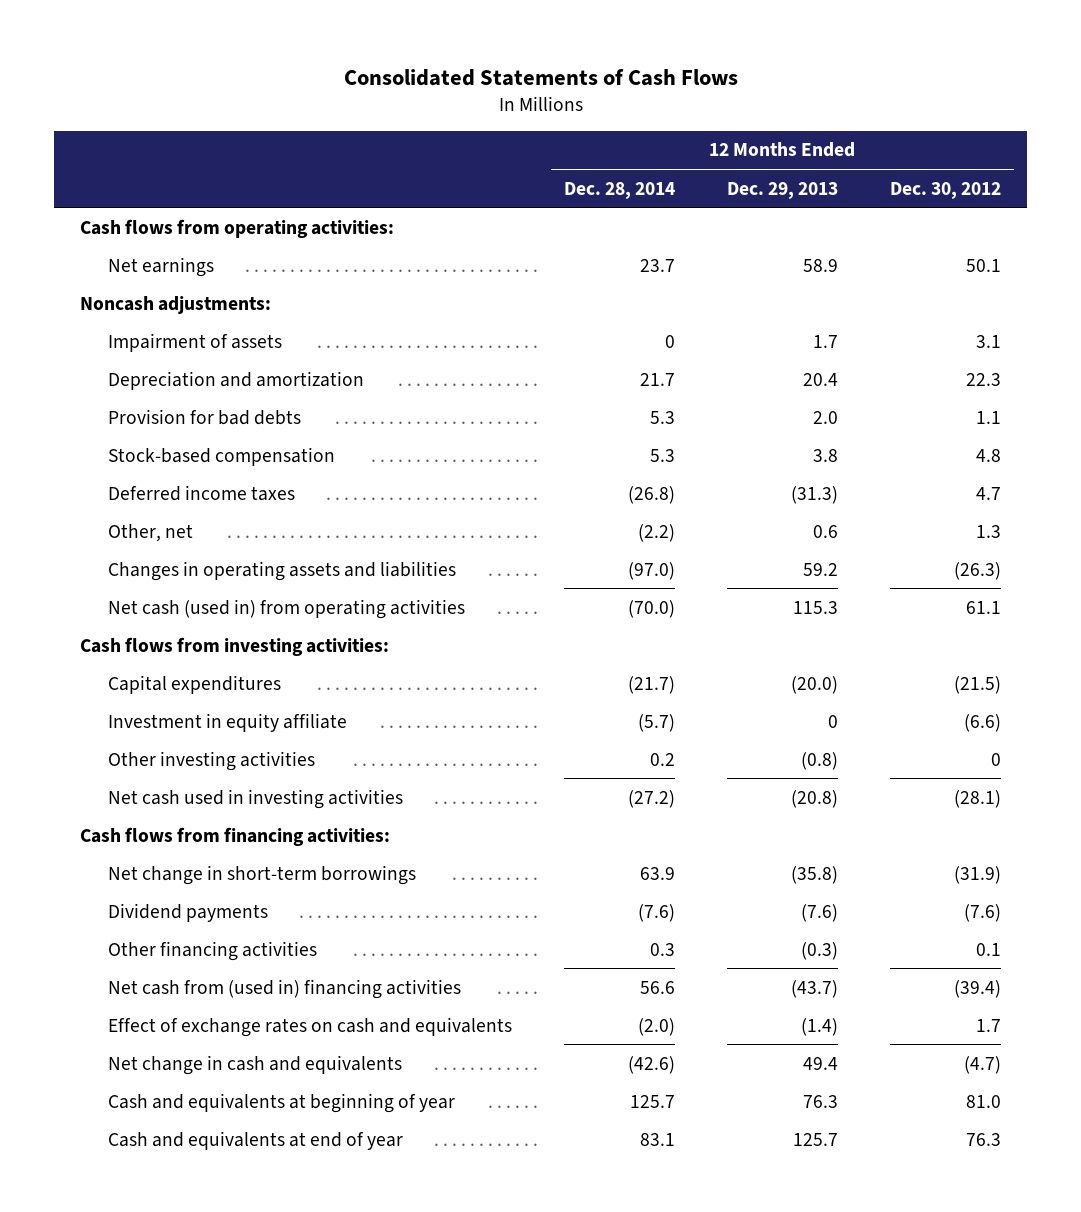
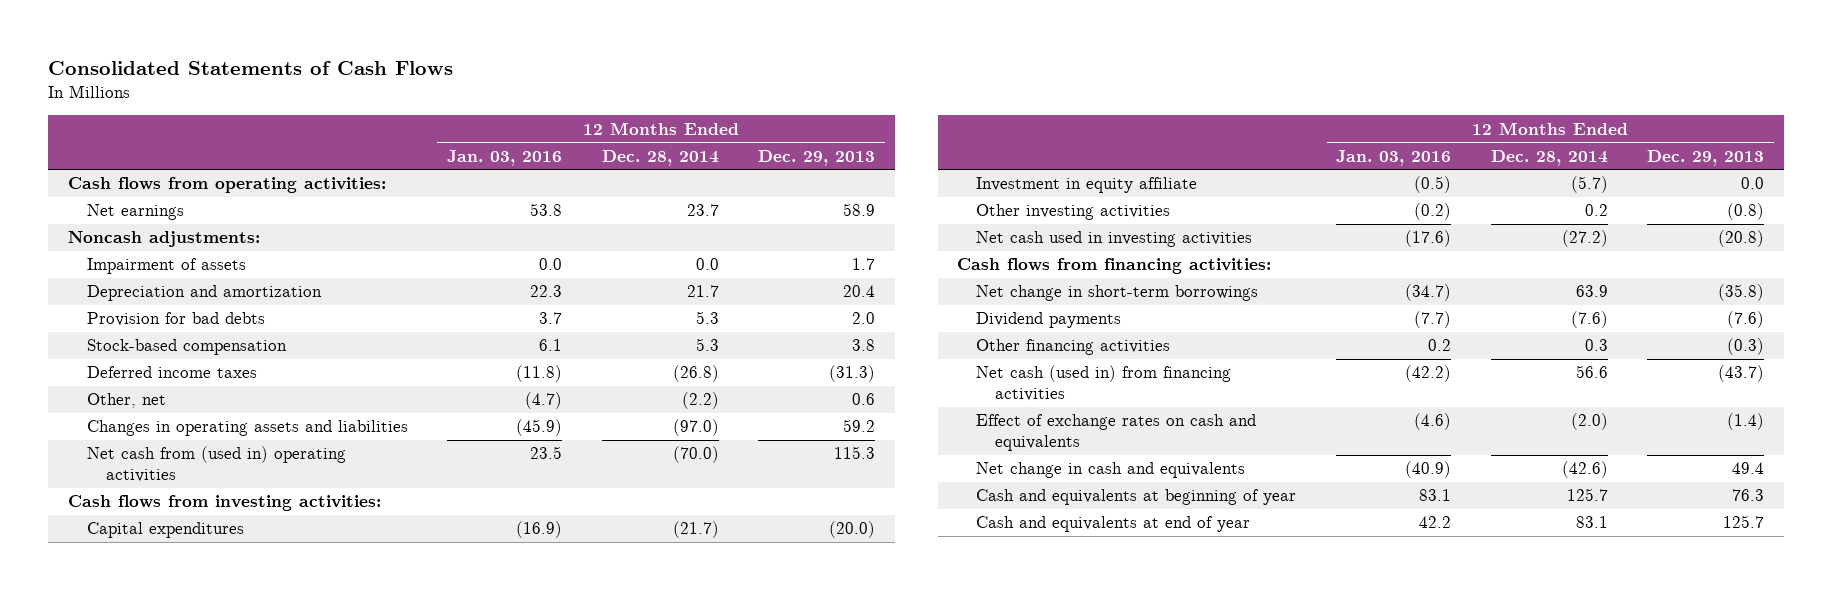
- | 12 Months Ended Dec. 28, 2014 | 12 Months Ended Dec. 29, 2013 | 12 Months Ended Dec. 30, 2012
+ | 12 Months Ended Jan. 03, 2016 | 12 Months Ended Dec. 28, 2014 | 12 Months Ended Dec. 29, 2013
- Impairment of assets | 0 | 1.7 | 3.1
+ Impairment of assets | 0.0 | 0.0 | 1.7
- Net cash (used in) from operating activities | (70.0) | 115.3 | 61.1
+ Net cash from (used in) operating activities | 23.5 | (70.0) | 115.3
- Investment in equity affiliate | (5.7) | 0 | (6.6)
+ Investment in equity affiliate | (0.5) | (5.7) | 0.0
- Net cash from (used in) financing activities | 56.6 | (43.7) | (39.4)
+ Net cash (used in) from financing activities | (42.2) | 56.6 | (43.7)

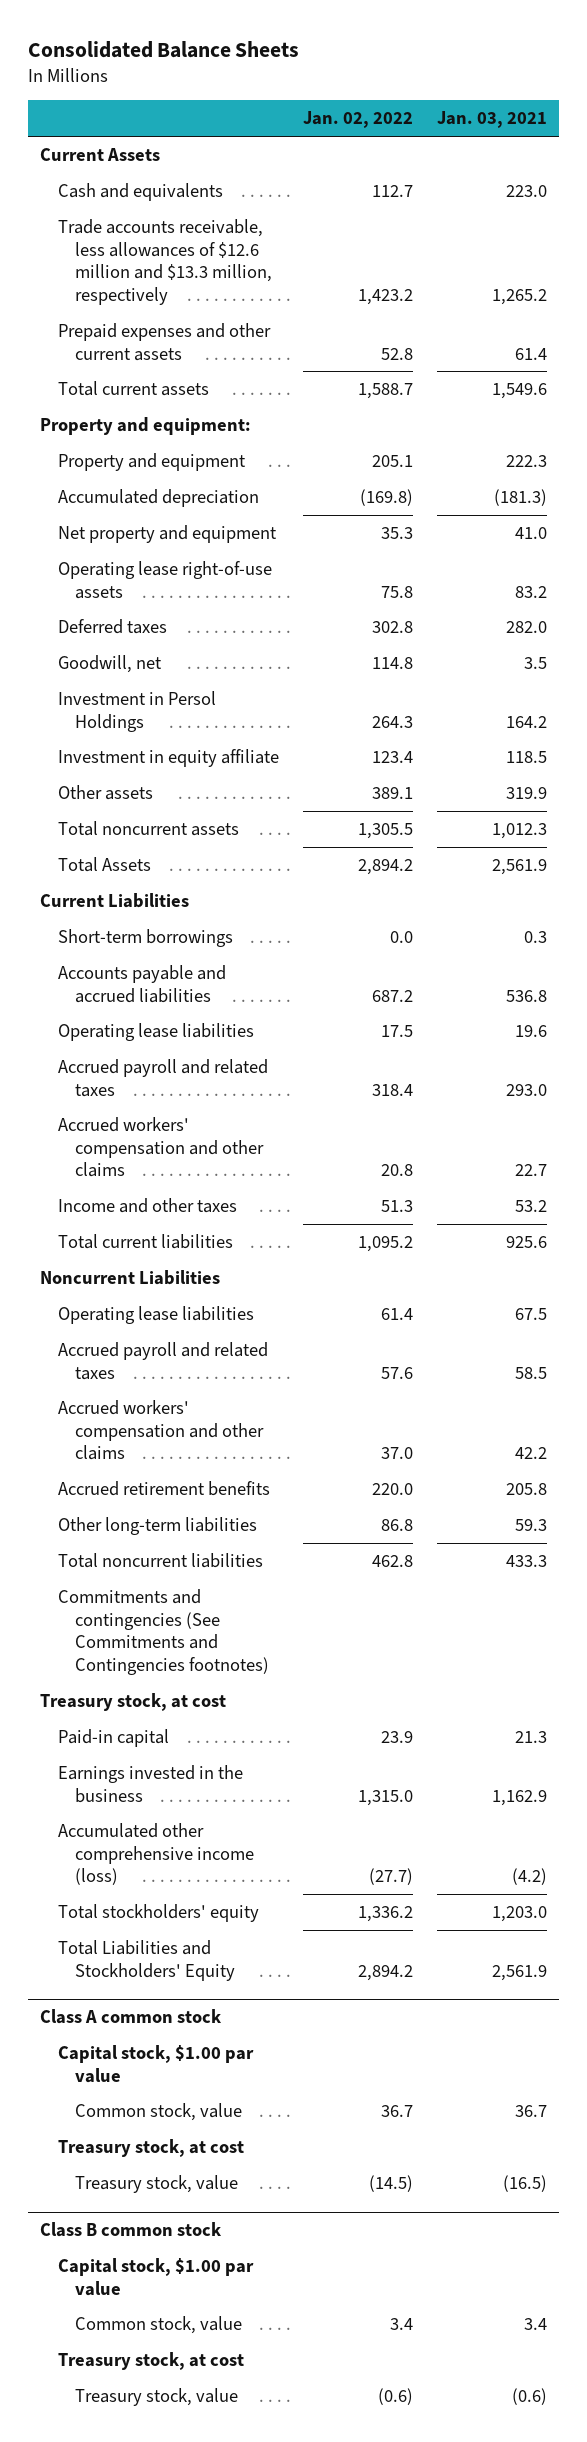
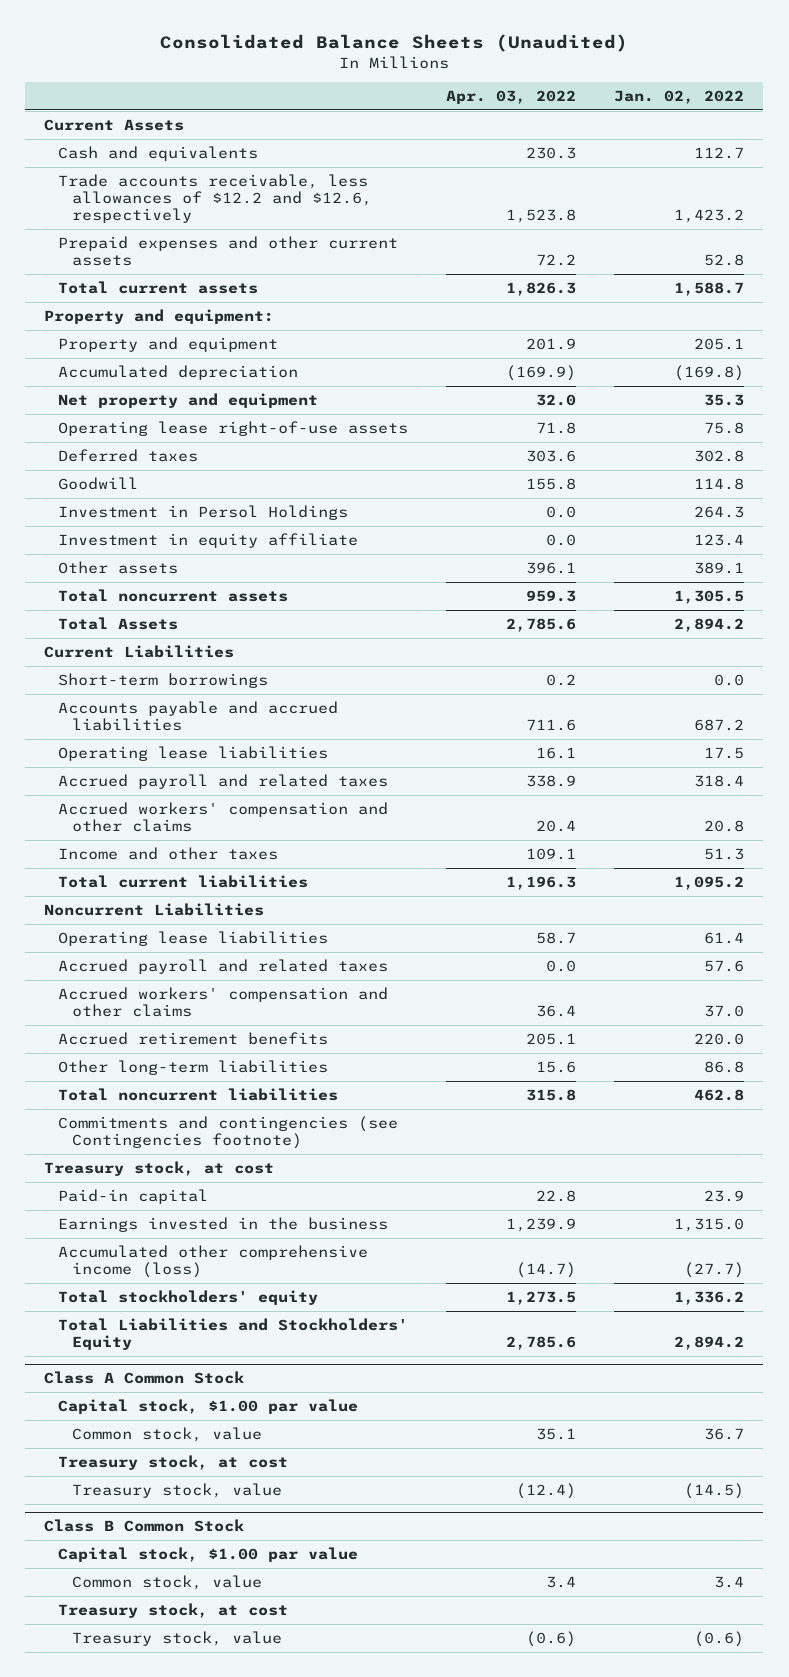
- Consolidated Balance Sheets
+ Consolidated Balance Sheets (Unaudited)
- | Jan. 02, 2022 | Jan. 03, 2021
+ | Apr. 03, 2022 | Jan. 02, 2022
- Trade accounts receivable, less allowances of $12.6 million and $13.3 million, respectively | 1,423.2 | 1,265.2
+ Trade accounts receivable, less allowances of $12.2 and $12.6, respectively | 1,523.8 | 1,423.2
- Goodwill, net | 114.8 | 3.5
+ Goodwill | 155.8 | 114.8
- Commitments and contingencies (See Commitments and Contingencies footnotes)
+ Commitments and contingencies (see Contingencies footnote)
- Class A common stock
+ Class A Common Stock
- Class B common stock
+ Class B Common Stock

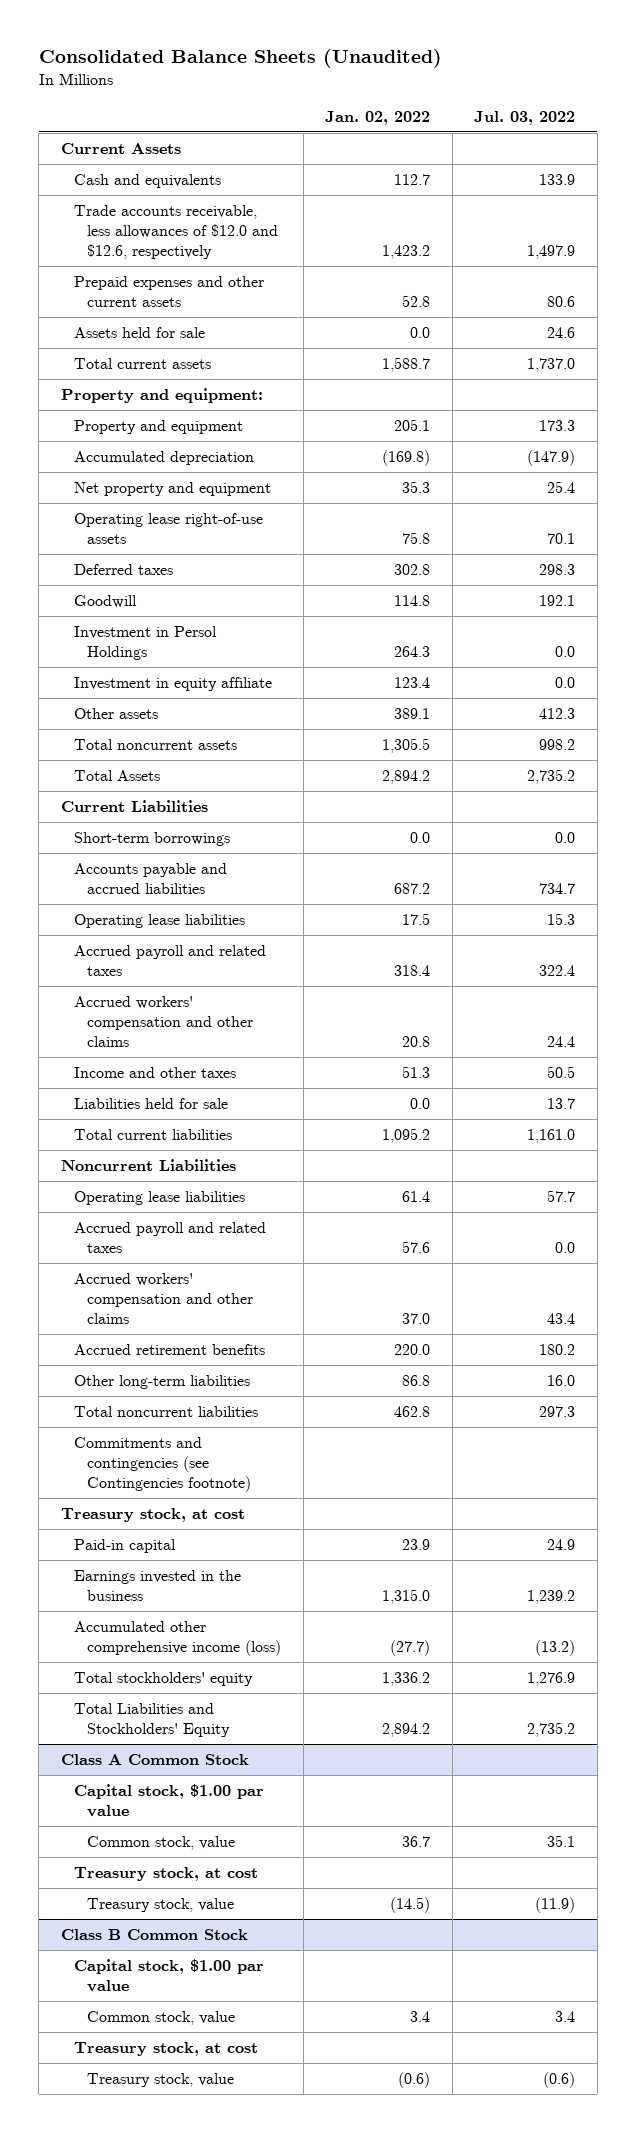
- | Apr. 03, 2022 | Jan. 02, 2022
+ | Jan. 02, 2022 | Jul. 03, 2022
- Trade accounts receivable, less allowances of $12.2 and $12.6, respectively | 1,523.8 | 1,423.2
+ Trade accounts receivable, less allowances of $12.0 and $12.6, respectively | 1,423.2 | 1,497.9
+ Assets held for sale | 0.0 | 24.6
+ Liabilities held for sale | 0.0 | 13.7

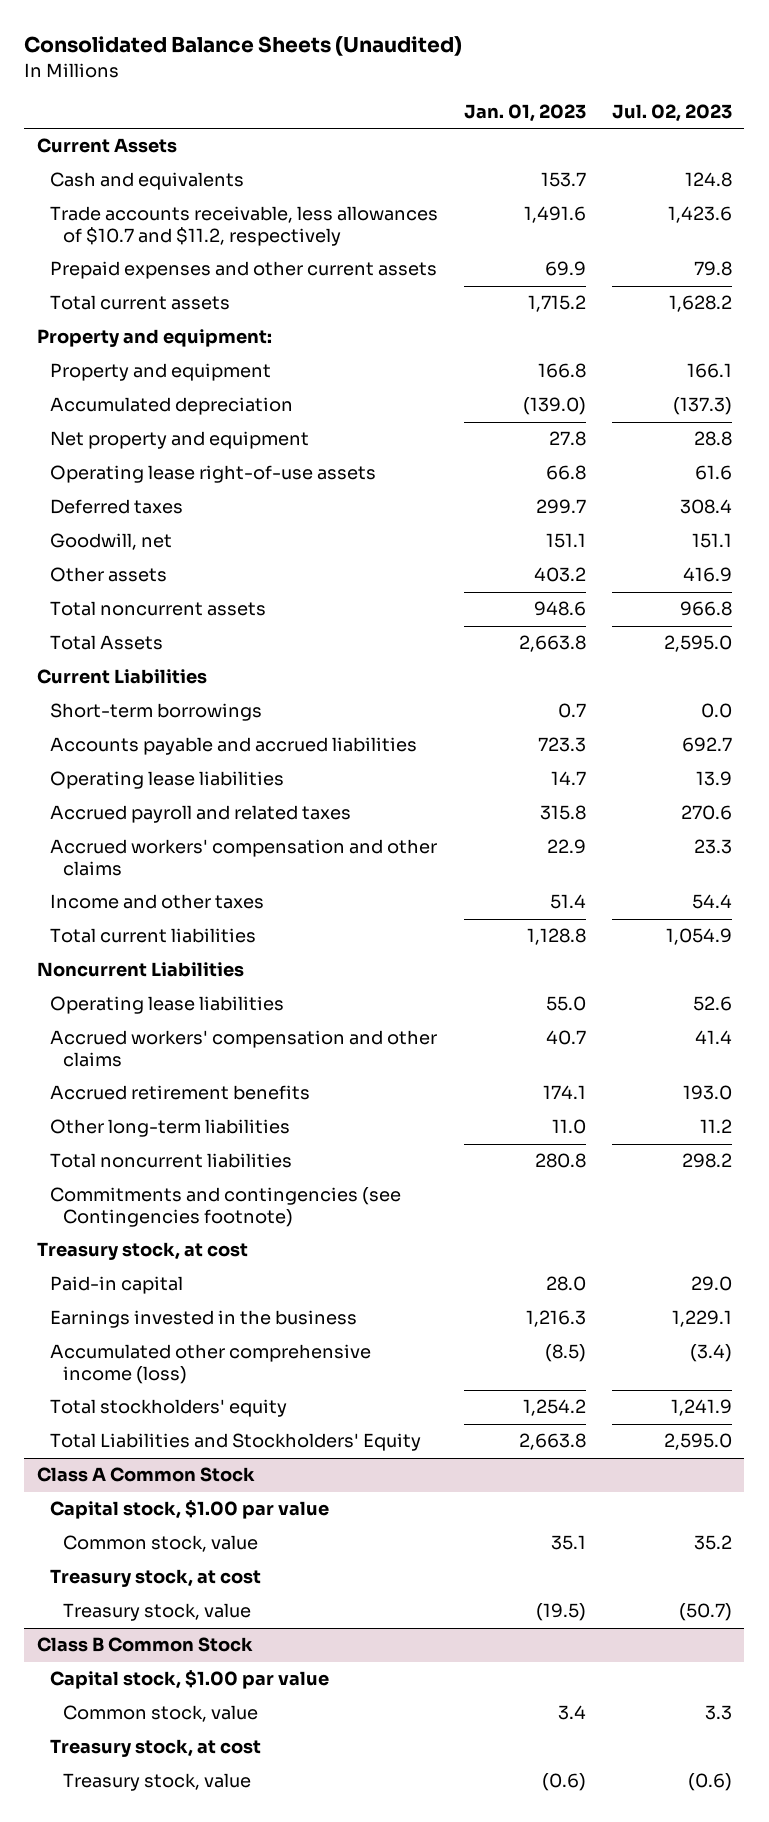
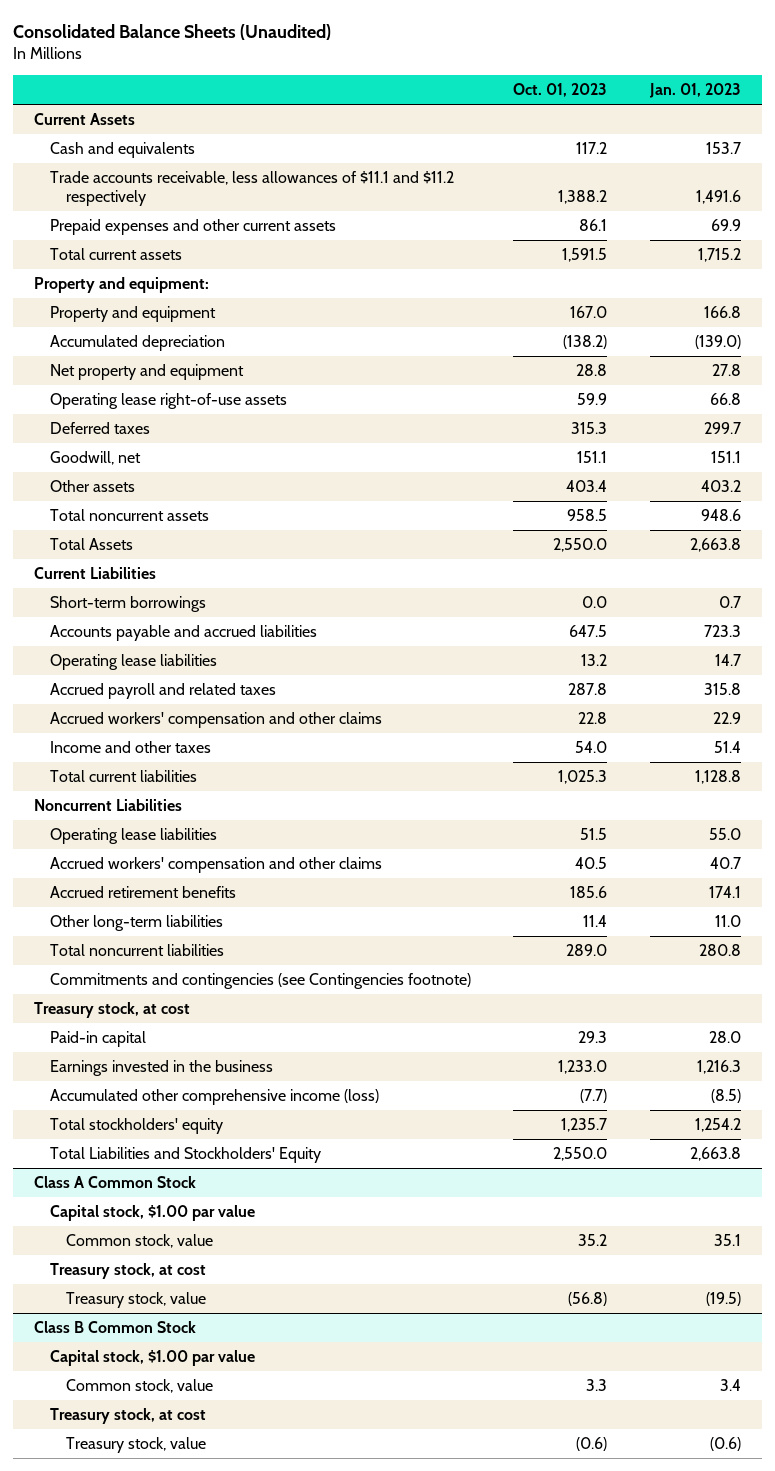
- | Jan. 01, 2023 | Jul. 02, 2023
+ | Oct. 01, 2023 | Jan. 01, 2023
- Trade accounts receivable, less allowances of $10.7 and $11.2, respectively | 1,491.6 | 1,423.6
+ Trade accounts receivable, less allowances of $11.1 and $11.2 respectively | 1,388.2 | 1,491.6

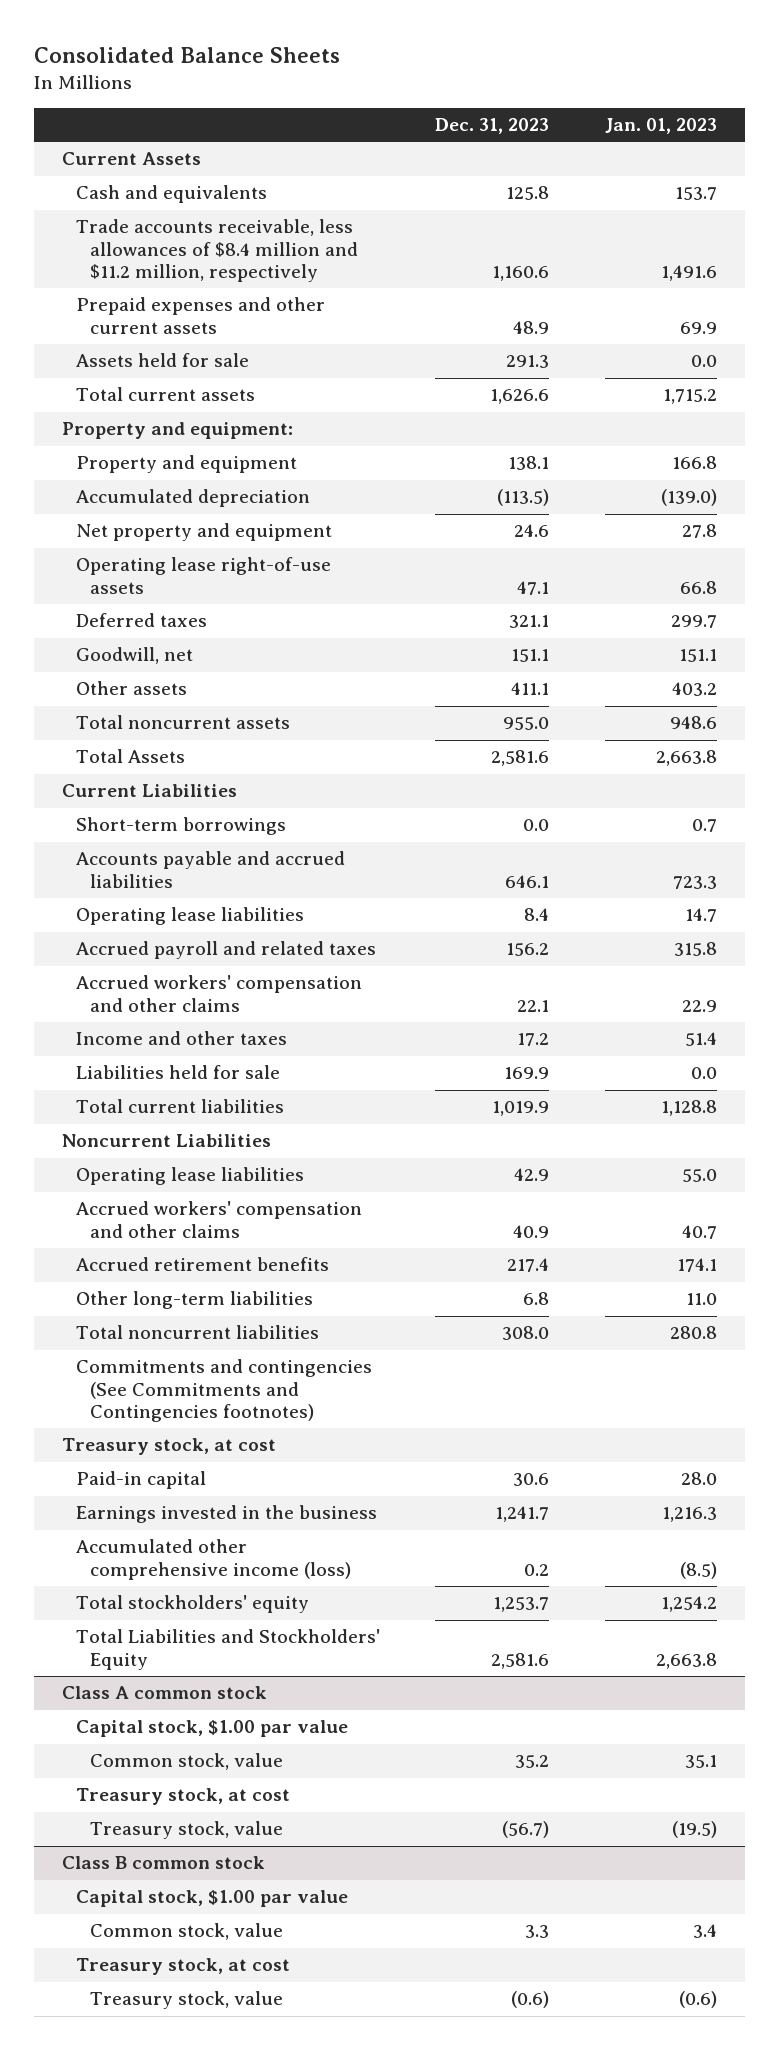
- Consolidated Balance Sheets (Unaudited)
+ Consolidated Balance Sheets
- | Oct. 01, 2023 | Jan. 01, 2023
+ | Dec. 31, 2023 | Jan. 01, 2023
- Trade accounts receivable, less allowances of $11.1 and $11.2 respectively | 1,388.2 | 1,491.6
+ Trade accounts receivable, less allowances of $8.4 million and $11.2 million, respectively | 1,160.6 | 1,491.6
+ Assets held for sale | 291.3 | 0.0
+ Liabilities held for sale | 169.9 | 0.0
- Commitments and contingencies (see Contingencies footnote)
+ Commitments and contingencies (See Commitments and Contingencies footnotes)
- Class A Common Stock
+ Class A common stock
- Class B Common Stock
+ Class B common stock

